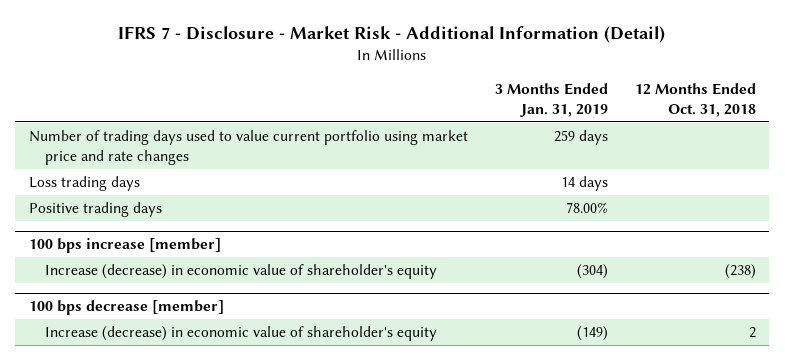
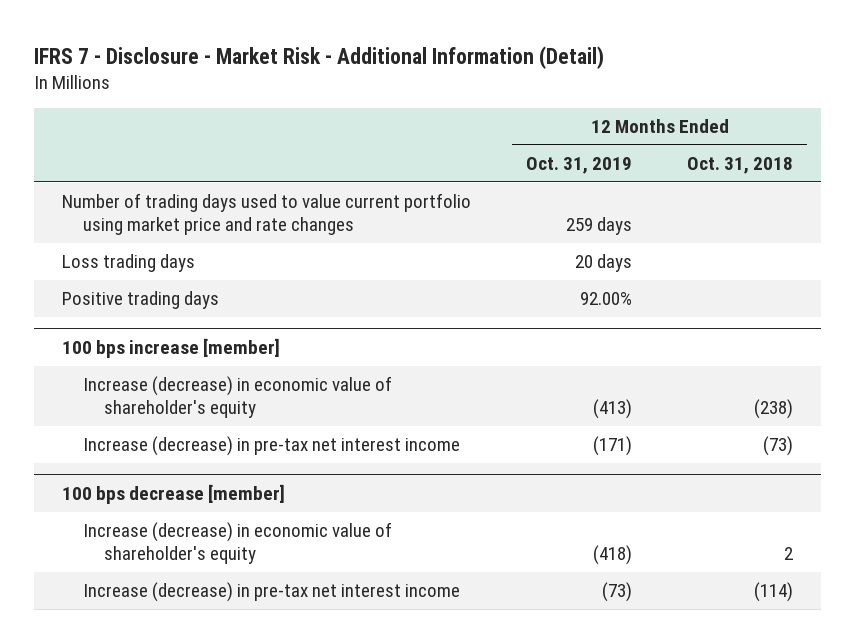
- | 3 Months Ended Jan. 31, 2019 | 12 Months Ended Oct. 31, 2018
+ | 12 Months Ended Oct. 31, 2019 | 12 Months Ended Oct. 31, 2018
@ 100 bps increase [member]
+ Increase (decrease) in pre-tax net interest income | (171) | (73)
@ 100 bps decrease [member]
+ Increase (decrease) in pre-tax net interest income | (73) | (114)

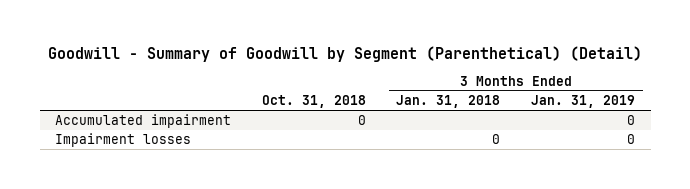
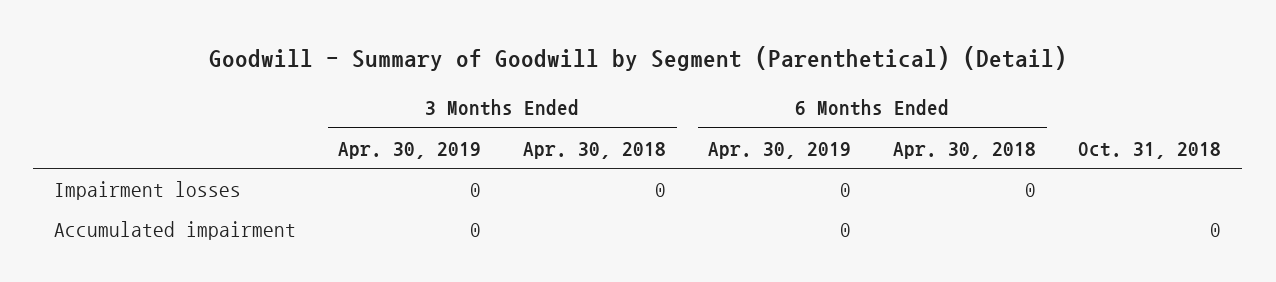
- | Oct. 31, 2018 | 3 Months Ended Jan. 31, 2018 | 3 Months Ended Jan. 31, 2019
+ | 3 Months Ended Apr. 30, 2019 | 3 Months Ended Apr. 30, 2018 | 6 Months Ended Apr. 30, 2019 | 6 Months Ended Apr. 30, 2018 | Oct. 31, 2018
moved down: Accumulated impairment | 0 | | 0 | | 0

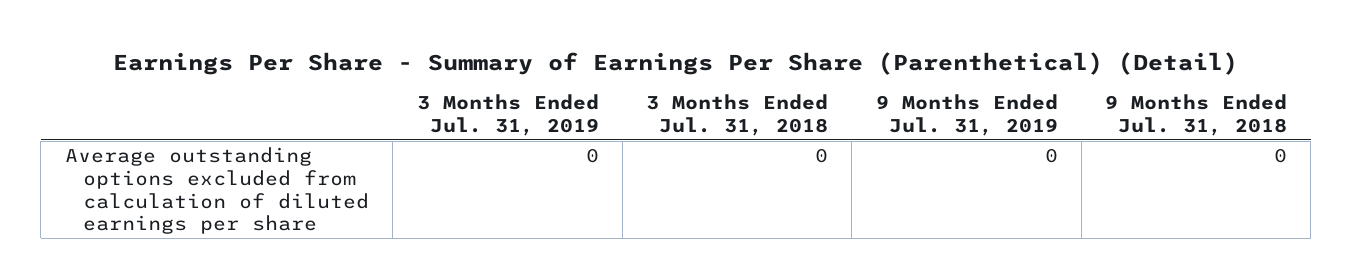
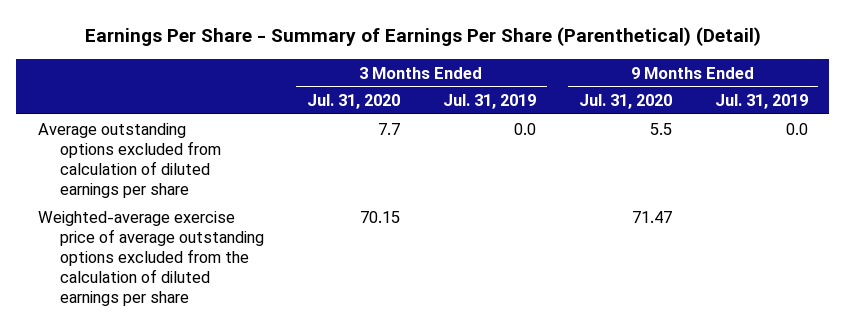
- | 3 Months Ended Jul. 31, 2019 | 3 Months Ended Jul. 31, 2018 | 9 Months Ended Jul. 31, 2019 | 9 Months Ended Jul. 31, 2018
+ | 3 Months Ended Jul. 31, 2020 | 3 Months Ended Jul. 31, 2019 | 9 Months Ended Jul. 31, 2020 | 9 Months Ended Jul. 31, 2019
- Average outstanding options excluded from calculation of diluted earnings per share | 0 | 0 | 0 | 0
+ Average outstanding options excluded from calculation of diluted earnings per share | 7.7 | 0.0 | 5.5 | 0.0
+ Weighted-average exercise price of average outstanding options excluded from the calculation of diluted earnings per share | 70.15 | | 71.47 |

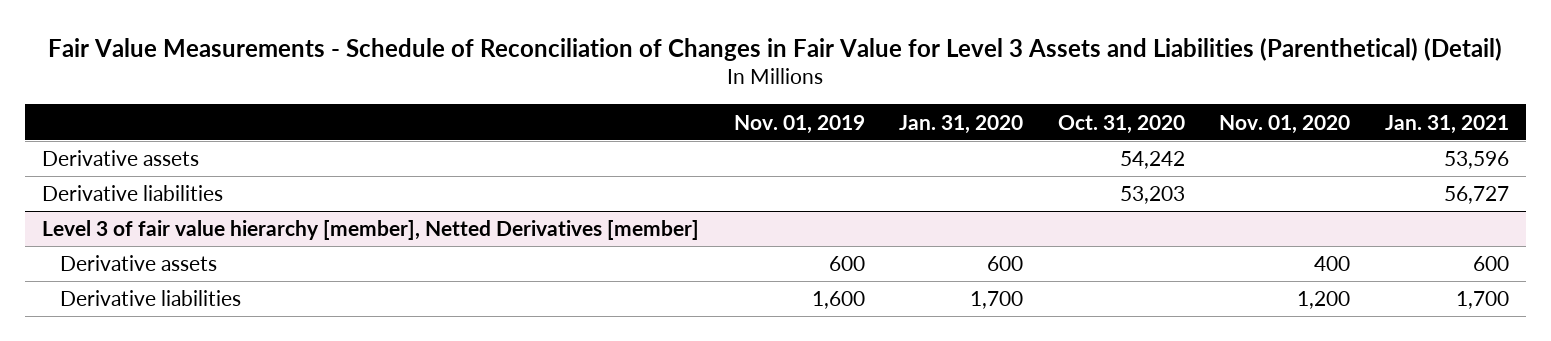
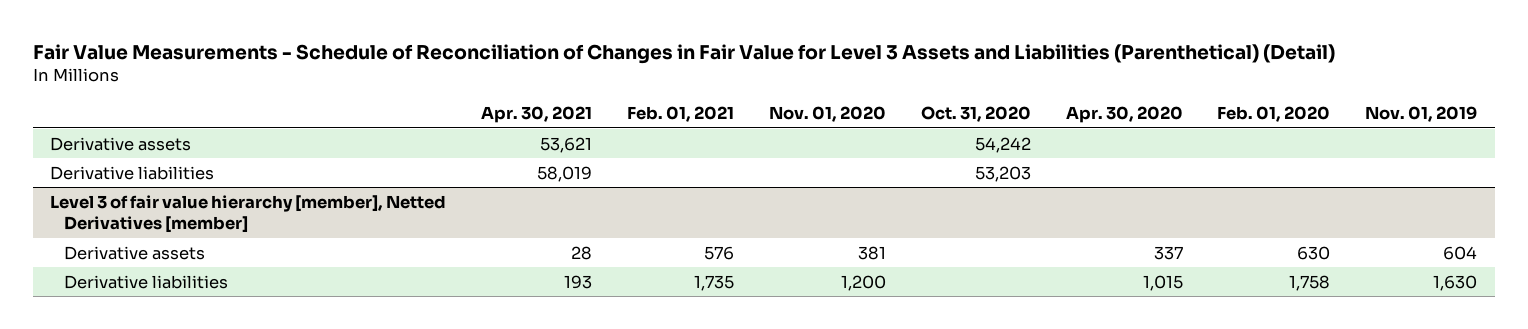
- | Nov. 01, 2019 | Jan. 31, 2020 | Oct. 31, 2020 | Nov. 01, 2020 | Jan. 31, 2021
+ | Apr. 30, 2021 | Feb. 01, 2021 | Nov. 01, 2020 | Oct. 31, 2020 | Apr. 30, 2020 | Feb. 01, 2020 | Nov. 01, 2019
@ Level 3 of fair value hierarchy [member], Netted Derivatives [member]
- Derivative assets | 600 | 600 | | 400 | 600
- Derivative liabilities | 1,600 | 1,700 | | 1,200 | 1,700
+ Derivative assets | 28 | 576 | 381 | | 337 | 630 | 604
+ Derivative liabilities | 193 | 1,735 | 1,200 | | 1,015 | 1,758 | 1,630

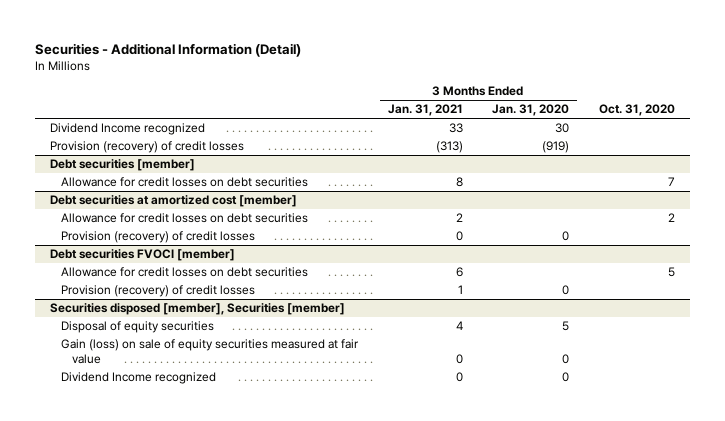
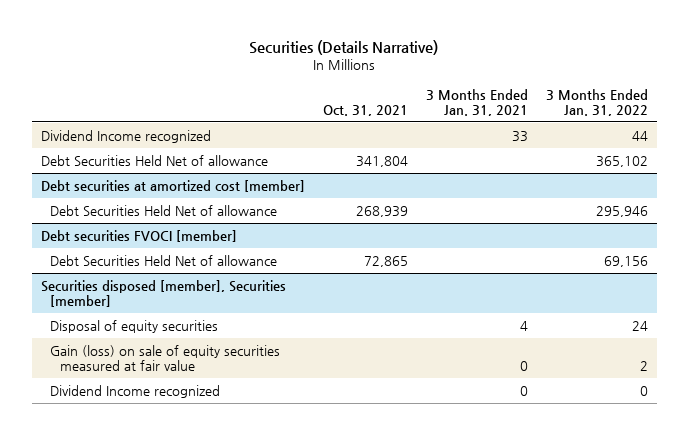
- Securities - Additional Information (Detail)
+ Securities (Details Narrative)
- | 3 Months Ended Jan. 31, 2021 | 3 Months Ended Jan. 31, 2020 | Oct. 31, 2020
+ | Oct. 31, 2021 | 3 Months Ended Jan. 31, 2021 | 3 Months Ended Jan. 31, 2022
- Provision (recovery) of credit losses | (313) | (919) |
- Debt securities [member]
- Allowance for credit losses on debt securities | 8 | | 7
+ Debt Securities Held Net of allowance | 341,804 | | 365,102
@ Debt securities at amortized cost [member]
- Allowance for credit losses on debt securities | 2 | | 2
- Provision (recovery) of credit losses | 0 | 0 |
+ Debt Securities Held Net of allowance | 268,939 | | 295,946
@ Debt securities FVOCI [member]
- Allowance for credit losses on debt securities | 6 | | 5
- Provision (recovery) of credit losses | 1 | 0 |
+ Debt Securities Held Net of allowance | 72,865 | | 69,156

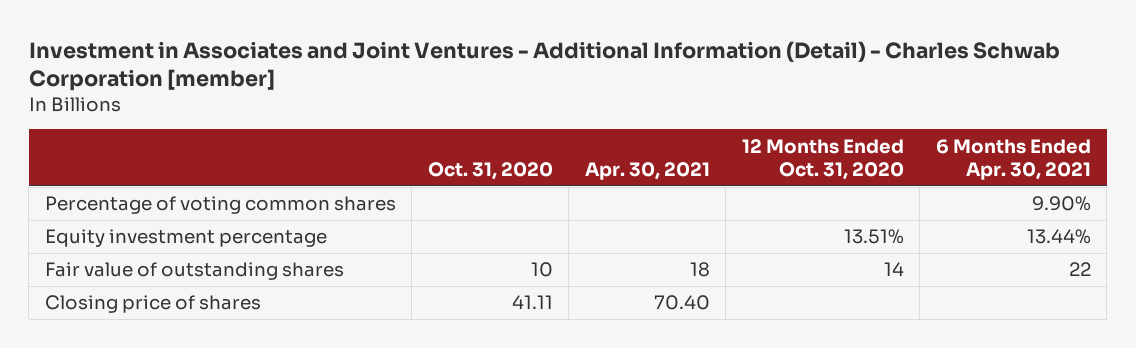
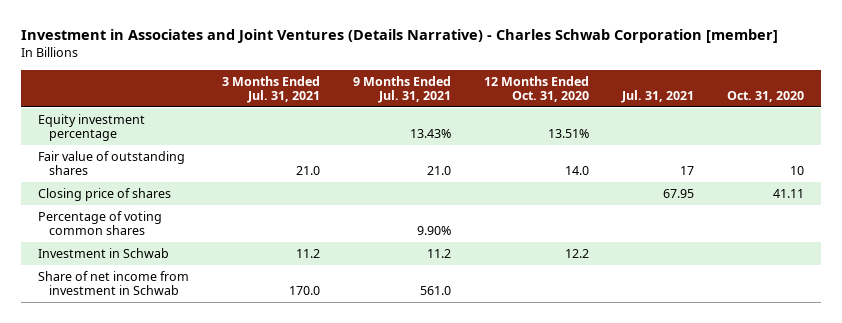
- Investment in Associates and Joint Ventures - Additional Information (Detail) - Charles Schwab Corporation [member]
+ Investment in Associates and Joint Ventures (Details Narrative) - Charles Schwab Corporation [member]
- | Oct. 31, 2020 | Apr. 30, 2021 | 12 Months Ended Oct. 31, 2020 | 6 Months Ended Apr. 30, 2021
+ | 3 Months Ended Jul. 31, 2021 | 9 Months Ended Jul. 31, 2021 | 12 Months Ended Oct. 31, 2020 | Jul. 31, 2021 | Oct. 31, 2020
- Fair value of outstanding shares | 10 | 18 | 14 | 22
+ Fair value of outstanding shares | 21.0 | 21.0 | 14.0 | 17 | 10
moved down: Percentage of voting common shares | | 9.90% | | |
+ Investment in Schwab | 11.2 | 11.2 | 12.2 | |
+ Share of net income from investment in Schwab | 170.0 | 561.0 | | |

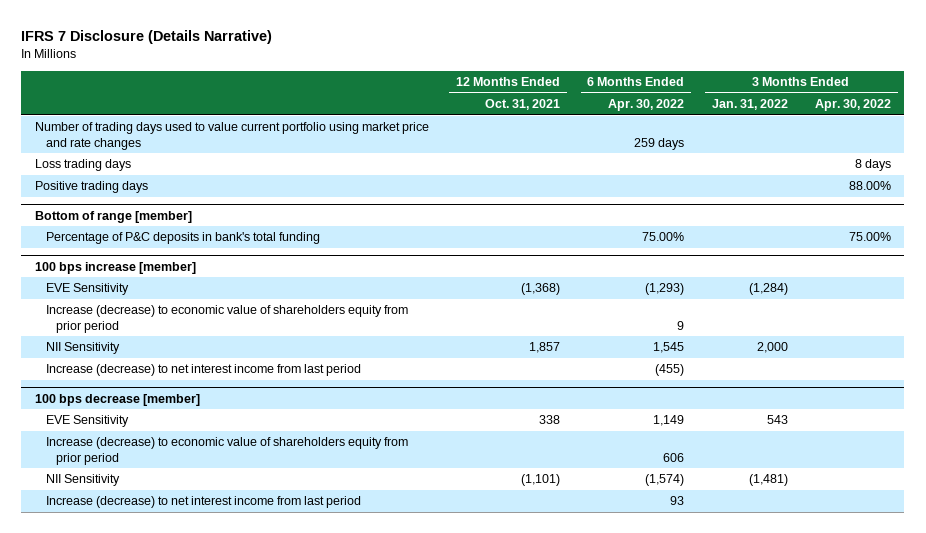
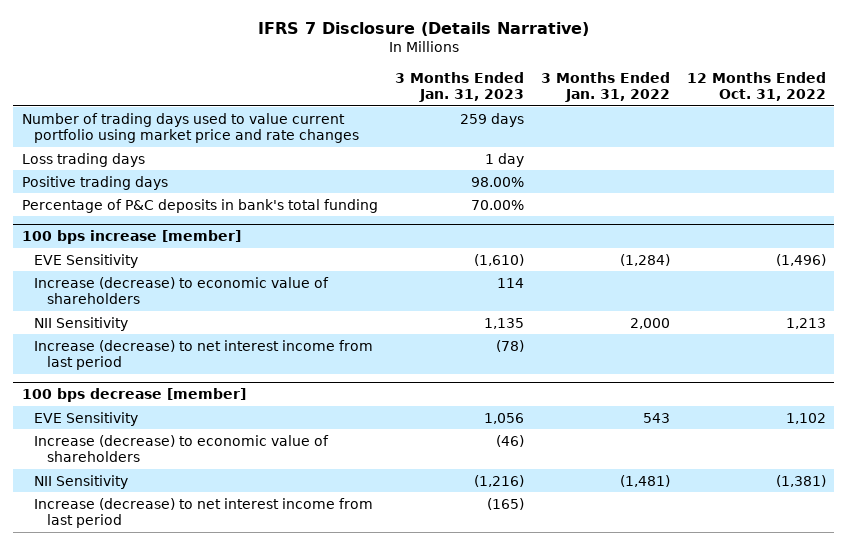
- | 12 Months Ended Oct. 31, 2021 | 6 Months Ended Apr. 30, 2022 | 3 Months Ended Jan. 31, 2022 | 3 Months Ended Apr. 30, 2022
+ | 3 Months Ended Jan. 31, 2023 | 3 Months Ended Jan. 31, 2022 | 12 Months Ended Oct. 31, 2022
- Bottom of range [member]
- Percentage of P&C deposits in bank's total funding | | 75.00% | | 75.00%
+ Percentage of P&C deposits in bank's total funding | 70.00% | |
@ 100 bps increase [member]
- Increase (decrease) to economic value of shareholders equity from prior period | | 9 | |
+ Increase (decrease) to economic value of shareholders | 114 | |
@ 100 bps decrease [member]
- Increase (decrease) to economic value of shareholders equity from prior period | | 606 | |
+ Increase (decrease) to economic value of shareholders | (46) | |

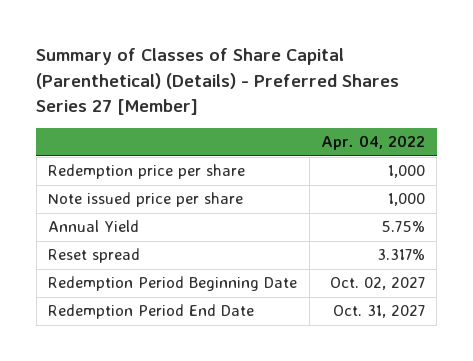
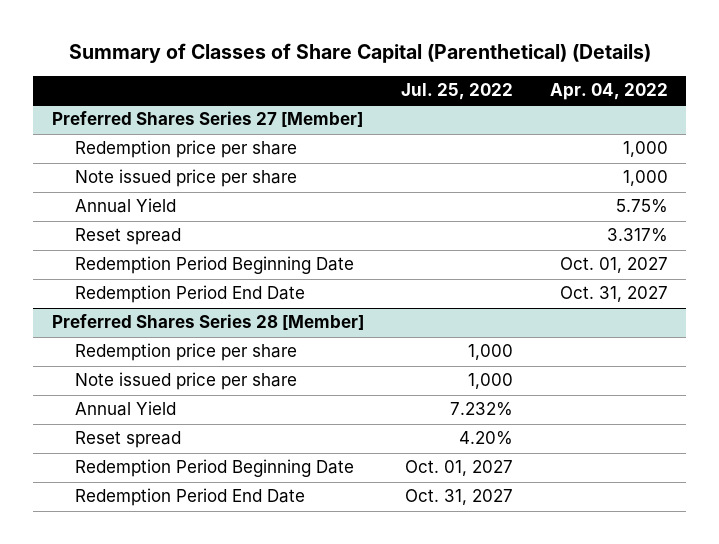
- Summary of Classes of Share Capital (Parenthetical) (Details) - Preferred Shares Series 27 [Member]
+ Summary of Classes of Share Capital (Parenthetical) (Details)
- | Apr. 04, 2022
+ | Jul. 25, 2022 | Apr. 04, 2022
+ Preferred Shares Series 27 [Member]
- Redemption Period Beginning Date | Oct. 02, 2027
+ Redemption Period Beginning Date | | Oct. 01, 2027
+ Preferred Shares Series 28 [Member]
+ Redemption price per share | 1,000 |
+ Note issued price per share | 1,000 |
+ Annual Yield | 7.232% |
+ Reset spread | 4.20% |
+ Redemption Period Beginning Date | Oct. 01, 2027 |
+ Redemption Period End Date | Oct. 31, 2027 |

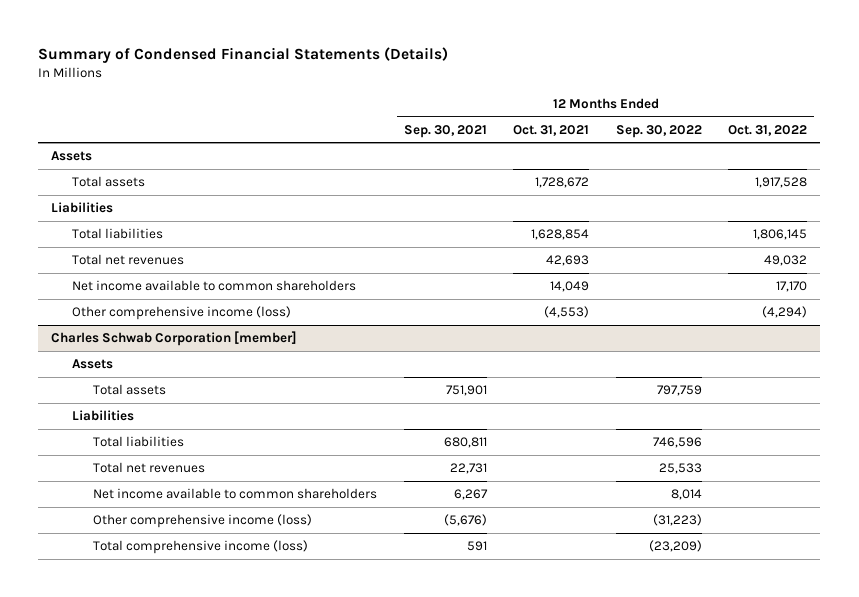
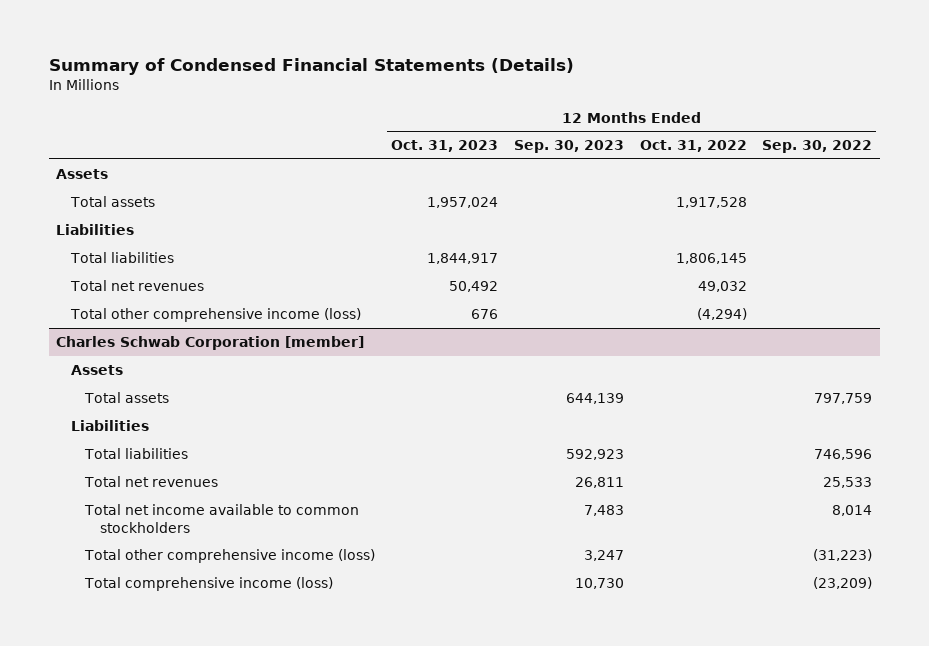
- | 12 Months Ended Sep. 30, 2021 | 12 Months Ended Oct. 31, 2021 | 12 Months Ended Sep. 30, 2022 | 12 Months Ended Oct. 31, 2022
+ | 12 Months Ended Oct. 31, 2023 | 12 Months Ended Sep. 30, 2023 | 12 Months Ended Oct. 31, 2022 | 12 Months Ended Sep. 30, 2022
- Net income available to common shareholders | | 14,049 | | 17,170
- Other comprehensive income (loss) | | (4,553) | | (4,294)
+ Total other comprehensive income (loss) | 676 | | (4,294) |
@ Charles Schwab Corporation [member]
- Net income available to common shareholders | 6,267 | | 8,014 |
- Other comprehensive income (loss) | (5,676) | | (31,223) |
+ Total net income available to common stockholders | | 7,483 | | 8,014
+ Total other comprehensive income (loss) | | 3,247 | | (31,223)

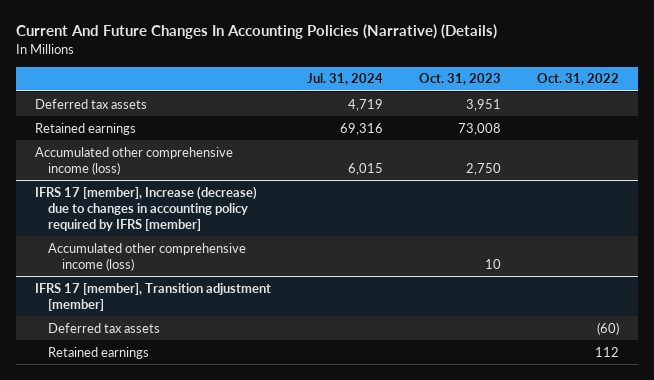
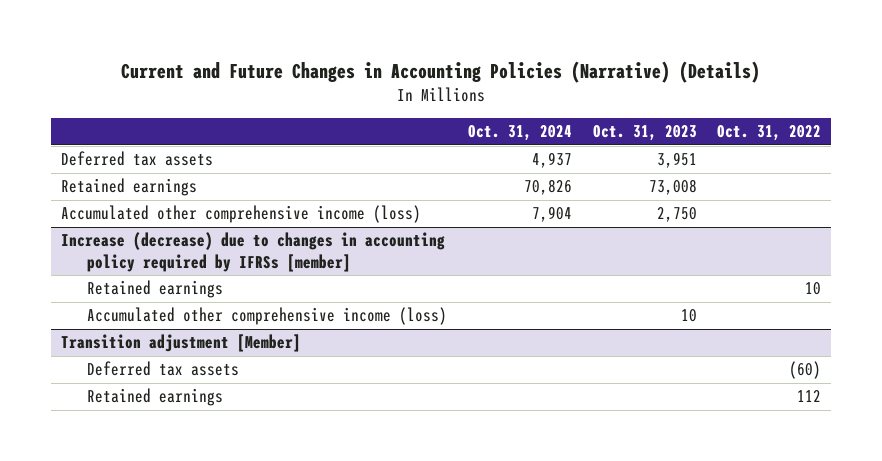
- Current And Future Changes In Accounting Policies (Narrative) (Details)
+ Current and Future Changes in Accounting Policies (Narrative) (Details)
- | Jul. 31, 2024 | Oct. 31, 2023 | Oct. 31, 2022
+ | Oct. 31, 2024 | Oct. 31, 2023 | Oct. 31, 2022
- IFRS 17 [member], Increase (decrease) due to changes in accounting policy required by IFRS [member]
+ Increase (decrease) due to changes in accounting policy required by IFRSs [member]
+ Retained earnings | | | 10
- IFRS 17 [member], Transition adjustment [member]
+ Transition adjustment [Member]

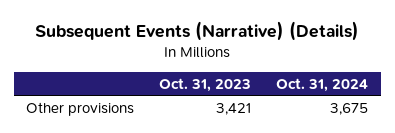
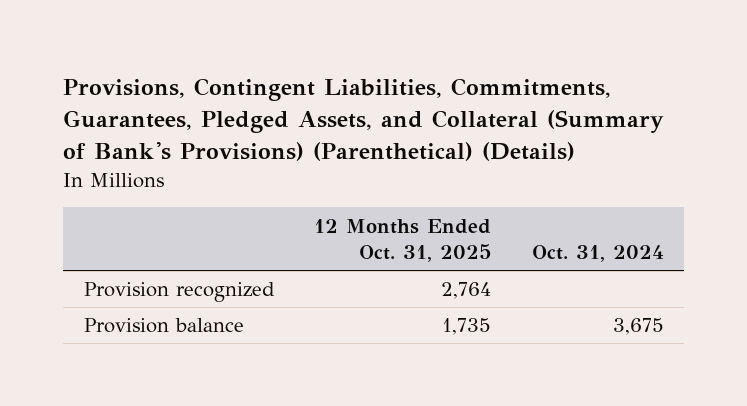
- Subsequent Events (Narrative) (Details)
+ Provisions, Contingent Liabilities, Commitments, Guarantees, Pledged Assets, and Collateral (Summary of Bank's Provisions) (Parenthetical) (Details)
- | Oct. 31, 2023 | Oct. 31, 2024
+ | 12 Months Ended Oct. 31, 2025 | Oct. 31, 2024
- Other provisions | 3,421 | 3,675
+ Provision recognized | 2,764 |
+ Provision balance | 1,735 | 3,675

